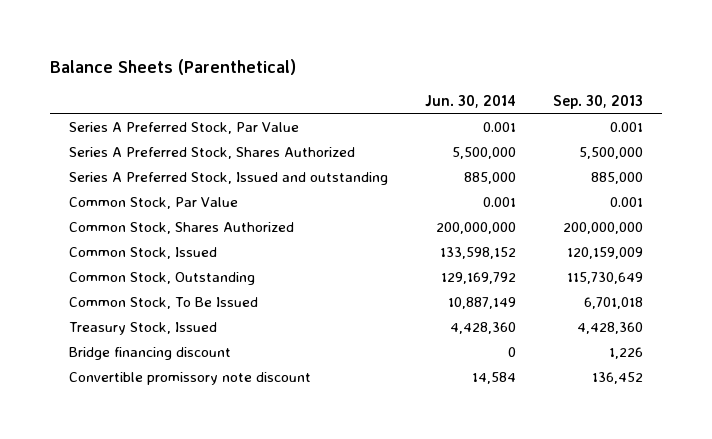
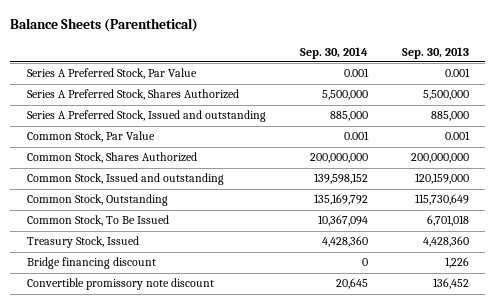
- | Jun. 30, 2014 | Sep. 30, 2013
+ | Sep. 30, 2014 | Sep. 30, 2013
- Common Stock, Issued | 133,598,152 | 120,159,009
+ Common Stock, Issued and outstanding | 139,598,152 | 120,159,000

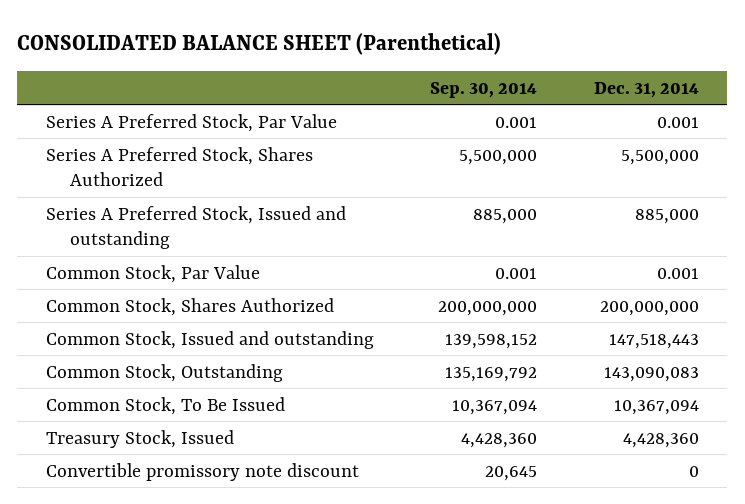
- Balance Sheets (Parenthetical)
+ CONSOLIDATED BALANCE SHEET (Parenthetical)
- | Sep. 30, 2014 | Sep. 30, 2013
+ | Sep. 30, 2014 | Dec. 31, 2014
- Bridge financing discount | 0 | 1,226

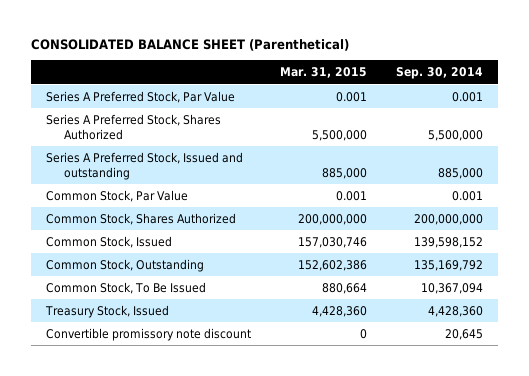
- | Sep. 30, 2014 | Dec. 31, 2014
+ | Mar. 31, 2015 | Sep. 30, 2014
- Common Stock, Issued and outstanding | 139,598,152 | 147,518,443
+ Common Stock, Issued | 157,030,746 | 139,598,152

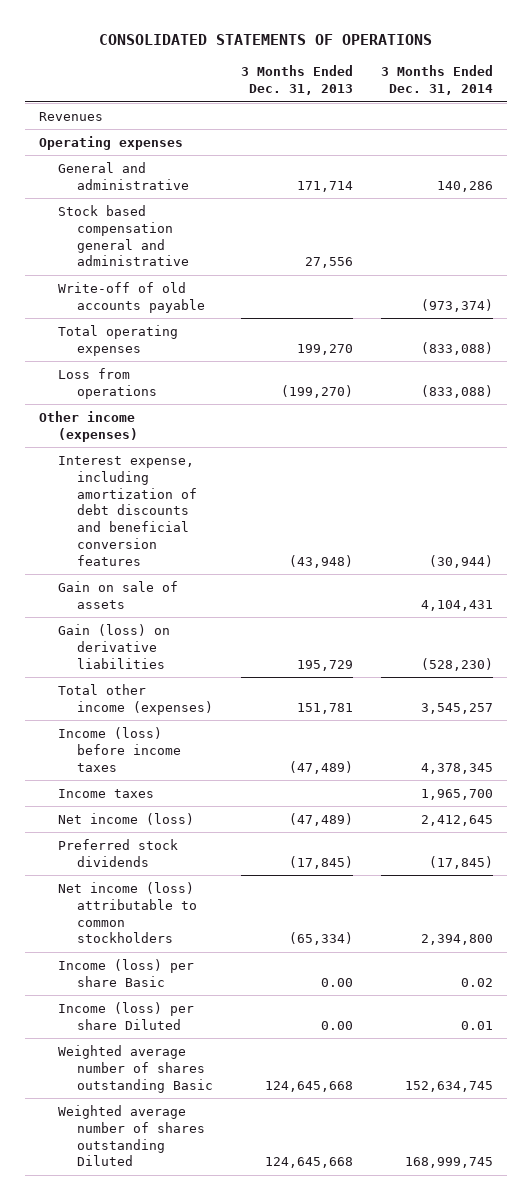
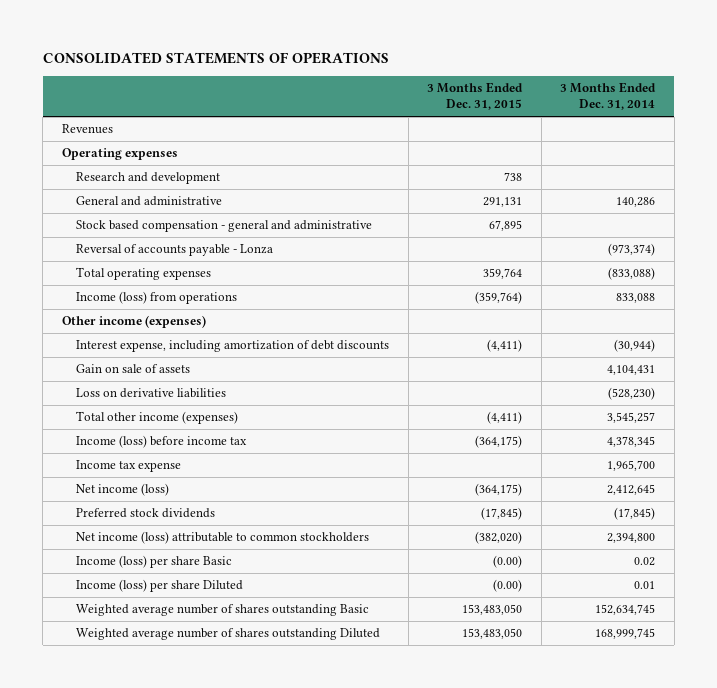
- | 3 Months Ended Dec. 31, 2013 | 3 Months Ended Dec. 31, 2014
+ | 3 Months Ended Dec. 31, 2015 | 3 Months Ended Dec. 31, 2014
+ Research and development | 738 |
- Stock based compensation general and administrative | 27,556 |
- Write-off of old accounts payable | | (973,374)
+ Stock based compensation - general and administrative | 67,895 |
+ Reversal of accounts payable - Lonza | | (973,374)
- Loss from operations | (199,270) | (833,088)
+ Income (loss) from operations | (359,764) | 833,088
- Interest expense, including amortization of debt discounts and beneficial conversion features | (43,948) | (30,944)
+ Interest expense, including amortization of debt discounts | (4,411) | (30,944)
- Gain (loss) on derivative liabilities | 195,729 | (528,230)
+ Loss on derivative liabilities | | (528,230)
- Income (loss) before income taxes | (47,489) | 4,378,345
- Income taxes | | 1,965,700
+ Income (loss) before income tax | (364,175) | 4,378,345
+ Income tax expense | | 1,965,700

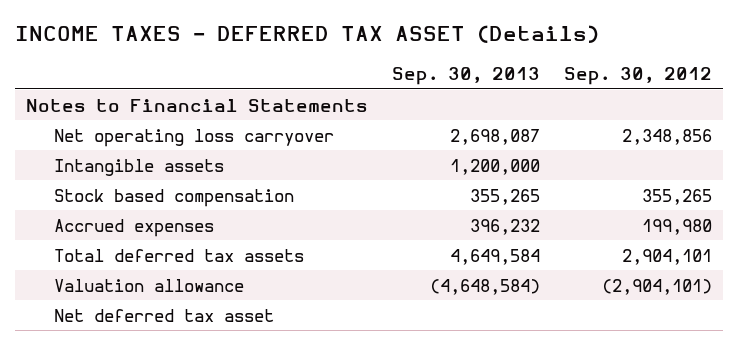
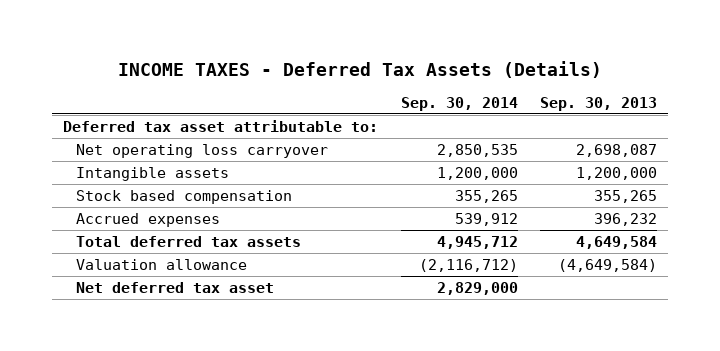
- INCOME TAXES - DEFERRED TAX ASSET (Details)
+ INCOME TAXES - Deferred Tax Assets (Details)
- | Sep. 30, 2013 | Sep. 30, 2012
+ | Sep. 30, 2014 | Sep. 30, 2013
- Notes to Financial Statements
+ Deferred tax asset attributable to:
- Valuation allowance | (4,648,584) | (2,904,101)
+ Valuation allowance | (2,116,712) | (4,649,584)

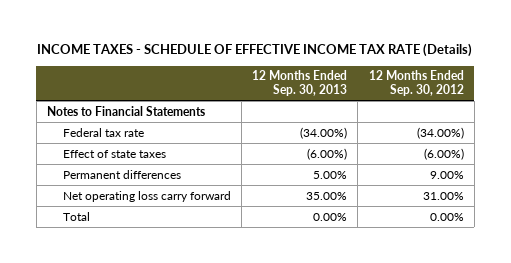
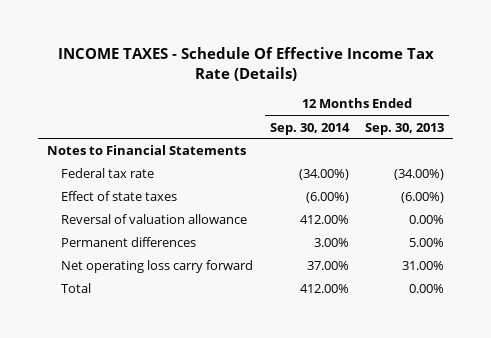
- INCOME TAXES - SCHEDULE OF EFFECTIVE INCOME TAX RATE (Details)
+ INCOME TAXES - Schedule Of Effective Income Tax Rate (Details)
- | 12 Months Ended Sep. 30, 2013 | 12 Months Ended Sep. 30, 2012
+ | 12 Months Ended Sep. 30, 2014 | 12 Months Ended Sep. 30, 2013
+ Reversal of valuation allowance | 412.00% | 0.00%
- Net operating loss carry forward | 35.00% | 31.00%
+ Net operating loss carry forward | 37.00% | 31.00%

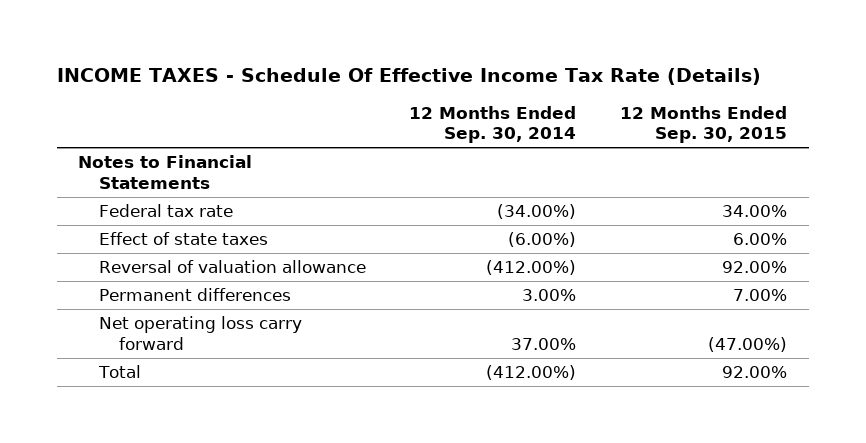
- | 12 Months Ended Sep. 30, 2014 | 12 Months Ended Sep. 30, 2013
+ | 12 Months Ended Sep. 30, 2014 | 12 Months Ended Sep. 30, 2015
- Reversal of valuation allowance | 412.00% | 0.00%
+ Reversal of valuation allowance | (412.00%) | 92.00%
- Total | 412.00% | 0.00%
+ Total | (412.00%) | 92.00%

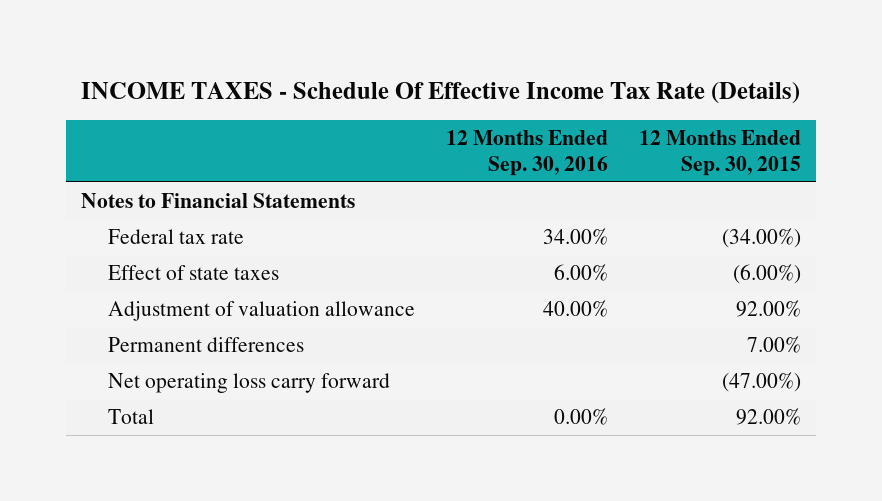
- | 12 Months Ended Sep. 30, 2014 | 12 Months Ended Sep. 30, 2015
+ | 12 Months Ended Sep. 30, 2016 | 12 Months Ended Sep. 30, 2015
- Federal tax rate | (34.00%) | 34.00%
- Effect of state taxes | (6.00%) | 6.00%
- Reversal of valuation allowance | (412.00%) | 92.00%
+ Federal tax rate | 34.00% | (34.00%)
+ Effect of state taxes | 6.00% | (6.00%)
+ Adjustment of valuation allowance | 40.00% | 92.00%

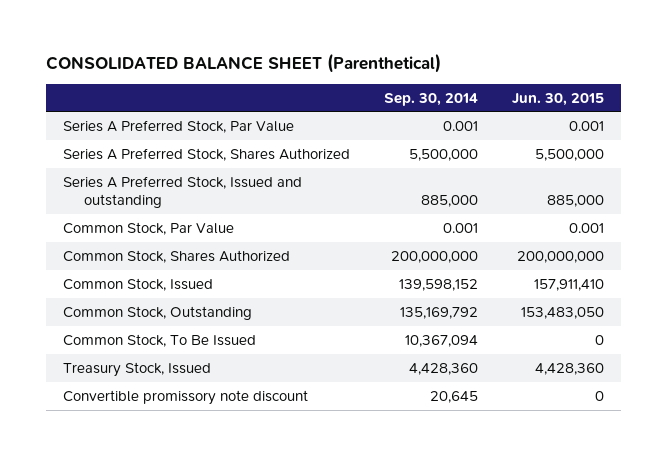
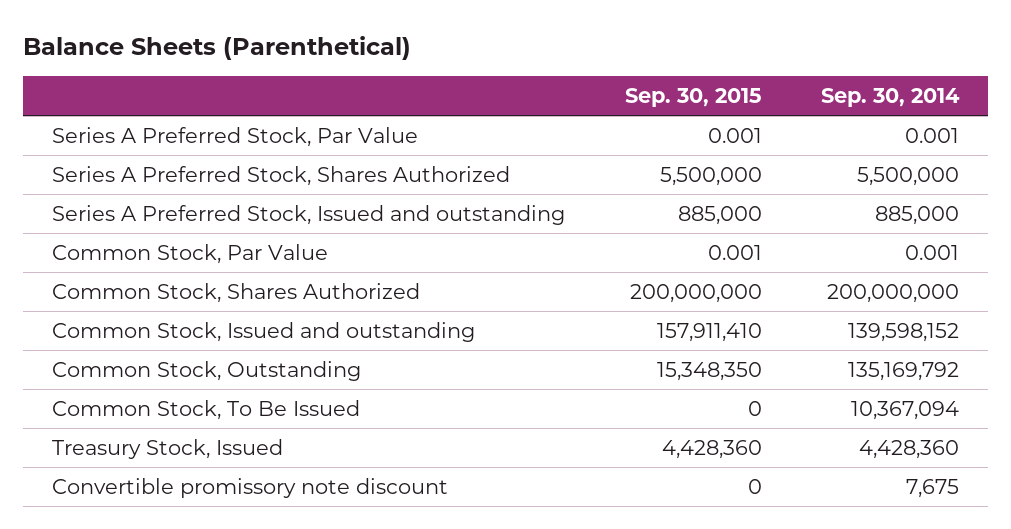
- CONSOLIDATED BALANCE SHEET (Parenthetical)
+ Balance Sheets (Parenthetical)
- | Sep. 30, 2014 | Jun. 30, 2015
+ | Sep. 30, 2015 | Sep. 30, 2014
- Common Stock, Issued | 139,598,152 | 157,911,410
+ Common Stock, Issued and outstanding | 157,911,410 | 139,598,152
- Convertible promissory note discount | 20,645 | 0
+ Convertible promissory note discount | 0 | 7,675

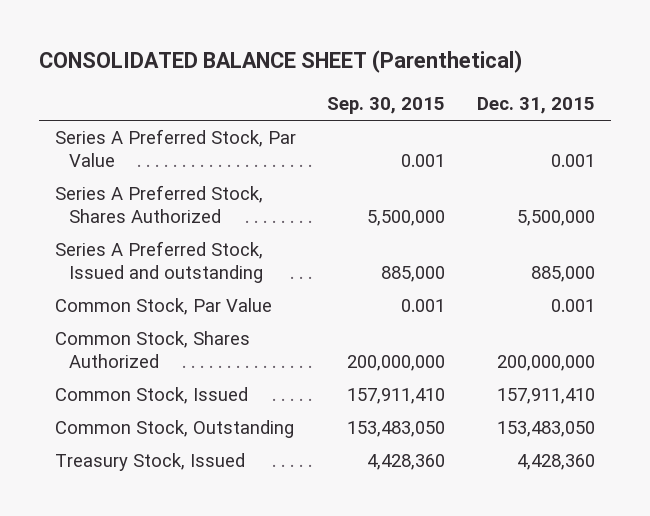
- Balance Sheets (Parenthetical)
+ CONSOLIDATED BALANCE SHEET (Parenthetical)
- | Sep. 30, 2015 | Sep. 30, 2014
+ | Sep. 30, 2015 | Dec. 31, 2015
- Common Stock, Issued and outstanding | 157,911,410 | 139,598,152
- Common Stock, Outstanding | 15,348,350 | 135,169,792
- Common Stock, To Be Issued | 0 | 10,367,094
+ Common Stock, Issued | 157,911,410 | 157,911,410
+ Common Stock, Outstanding | 153,483,050 | 153,483,050
- Convertible promissory note discount | 0 | 7,675

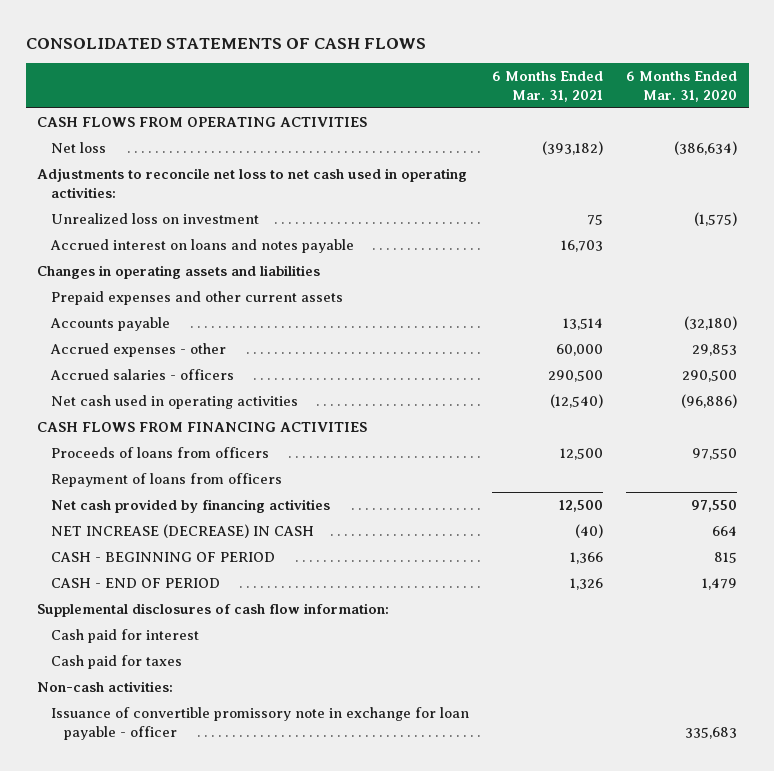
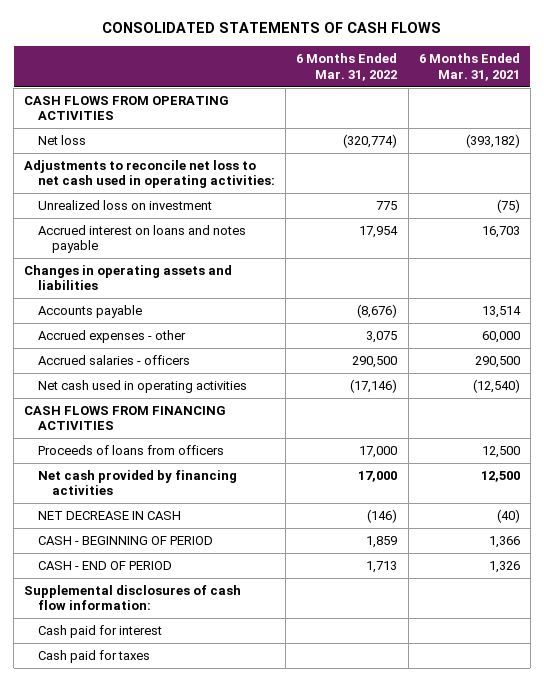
- | 6 Months Ended Mar. 31, 2021 | 6 Months Ended Mar. 31, 2020
+ | 6 Months Ended Mar. 31, 2022 | 6 Months Ended Mar. 31, 2021
- Unrealized loss on investment | 75 | (1,575)
+ Unrealized loss on investment | 775 | (75)
- Prepaid expenses and other current assets
- Repayment of loans from officers
- NET INCREASE (DECREASE) IN CASH | (40) | 664
+ NET DECREASE IN CASH | (146) | (40)
- Non-cash activities:
- Issuance of convertible promissory note in exchange for loan payable - officer | | 335,683

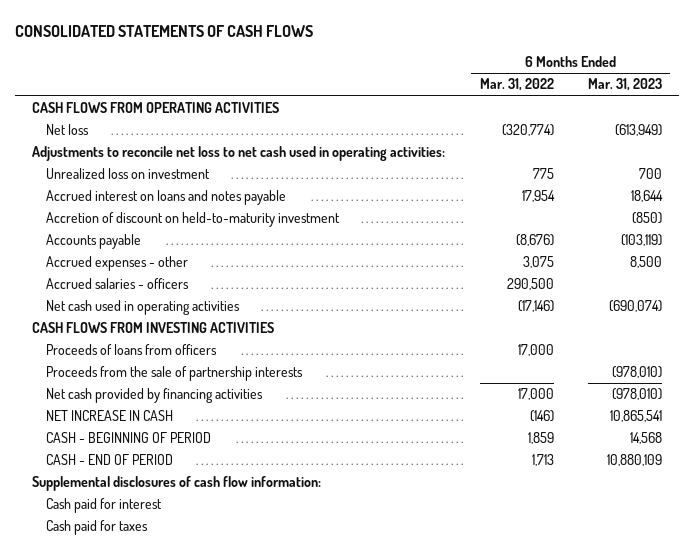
- | 6 Months Ended Mar. 31, 2022 | 6 Months Ended Mar. 31, 2021
+ | 6 Months Ended Mar. 31, 2022 | 6 Months Ended Mar. 31, 2023
- Changes in operating assets and liabilities
+ Accretion of discount on held-to-maturity investment | | (850)
- CASH FLOWS FROM FINANCING ACTIVITIES
+ CASH FLOWS FROM INVESTING ACTIVITIES
+ Proceeds from the sale of partnership interests | | (978,010)
- NET DECREASE IN CASH | (146) | (40)
+ NET INCREASE IN CASH | (146) | 10,865,541

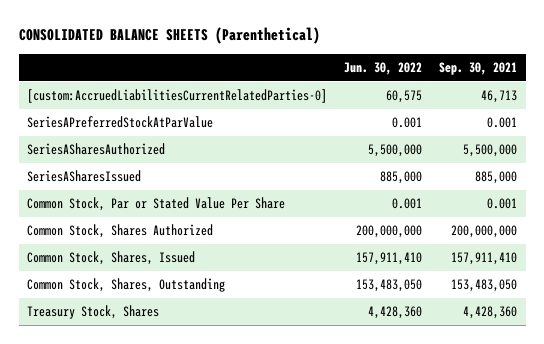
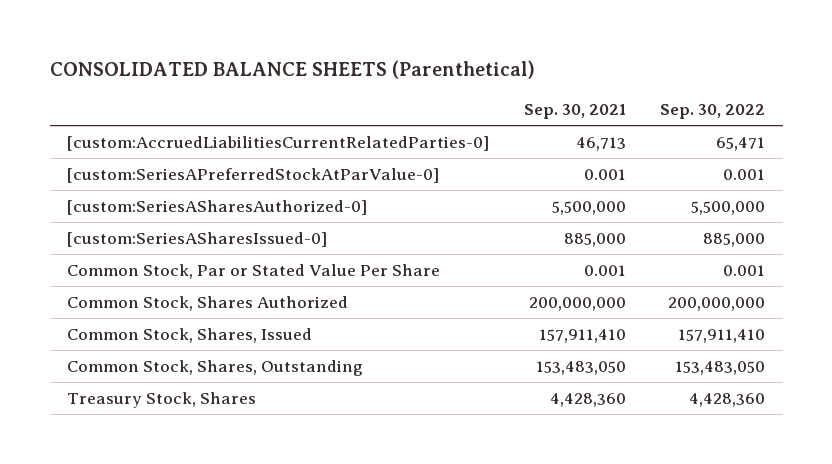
- | Jun. 30, 2022 | Sep. 30, 2021
+ | Sep. 30, 2021 | Sep. 30, 2022
- SeriesAPreferredStockAtParValue | 0.001 | 0.001
- SeriesASharesAuthorized | 5,500,000 | 5,500,000
- SeriesASharesIssued | 885,000 | 885,000
+ [custom:SeriesAPreferredStockAtParValue-0] | 0.001 | 0.001
+ [custom:SeriesASharesAuthorized-0] | 5,500,000 | 5,500,000
+ [custom:SeriesASharesIssued-0] | 885,000 | 885,000

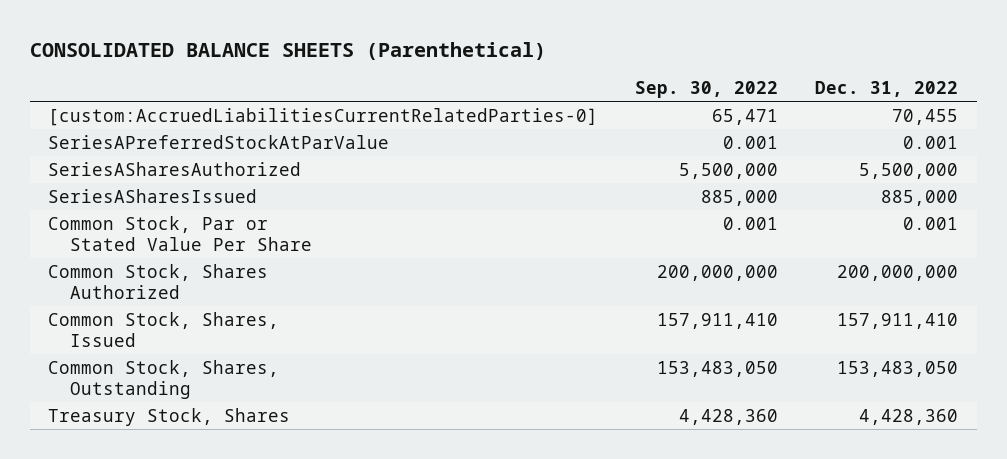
- | Sep. 30, 2021 | Sep. 30, 2022
+ | Sep. 30, 2022 | Dec. 31, 2022
- [custom:SeriesAPreferredStockAtParValue-0] | 0.001 | 0.001
- [custom:SeriesASharesAuthorized-0] | 5,500,000 | 5,500,000
- [custom:SeriesASharesIssued-0] | 885,000 | 885,000
+ SeriesAPreferredStockAtParValue | 0.001 | 0.001
+ SeriesASharesAuthorized | 5,500,000 | 5,500,000
+ SeriesASharesIssued | 885,000 | 885,000

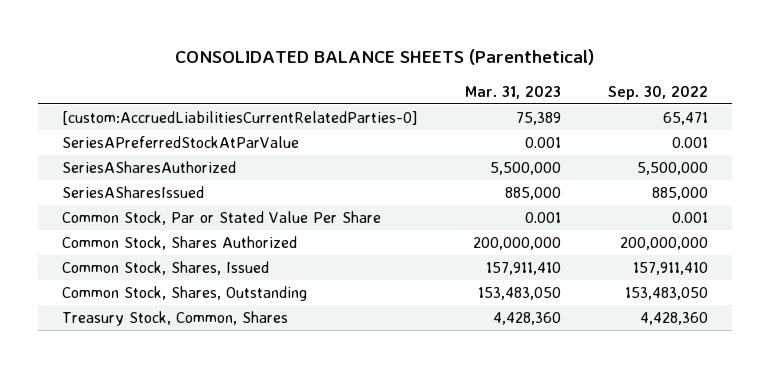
- | Sep. 30, 2022 | Dec. 31, 2022
+ | Mar. 31, 2023 | Sep. 30, 2022
- Treasury Stock, Shares | 4,428,360 | 4,428,360
+ Treasury Stock, Common, Shares | 4,428,360 | 4,428,360

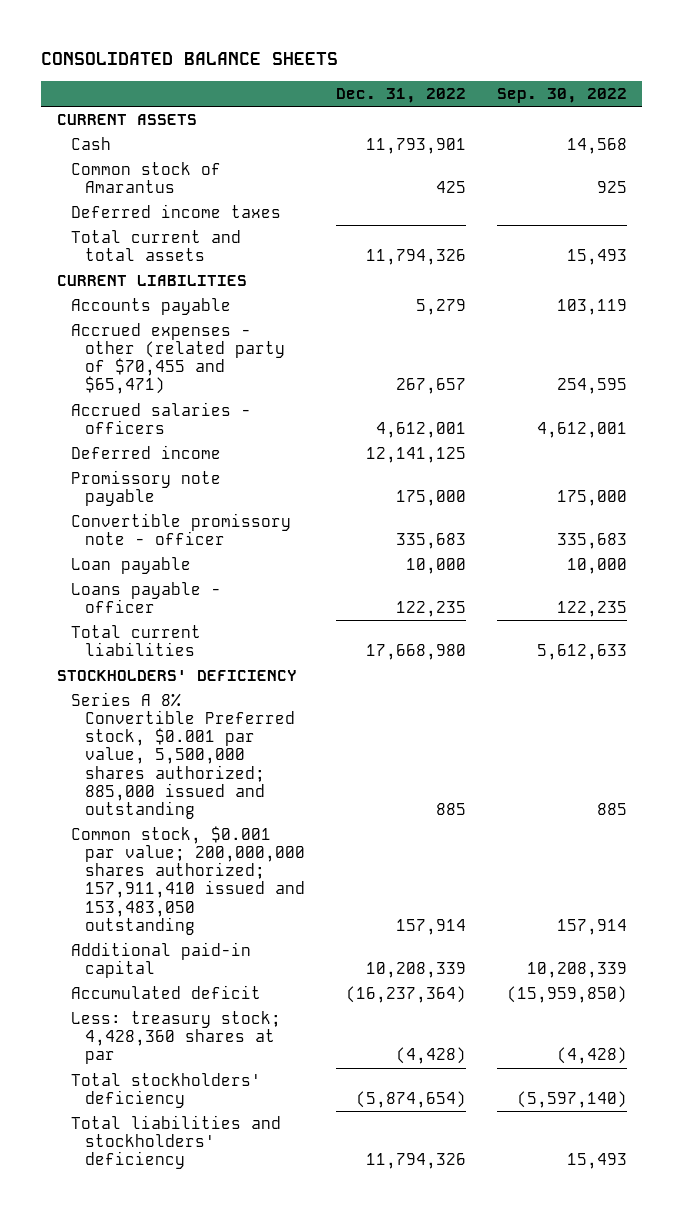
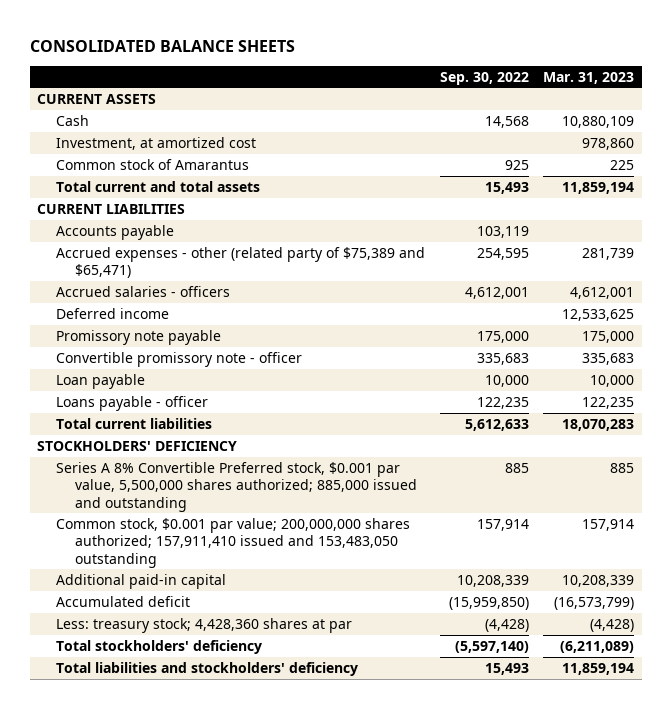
- | Dec. 31, 2022 | Sep. 30, 2022
+ | Sep. 30, 2022 | Mar. 31, 2023
+ Investment, at amortized cost | | 978,860
- Deferred income taxes
- Accrued expenses - other (related party of $70,455 and $65,471) | 267,657 | 254,595
+ Accrued expenses - other (related party of $75,389 and $65,471) | 254,595 | 281,739

